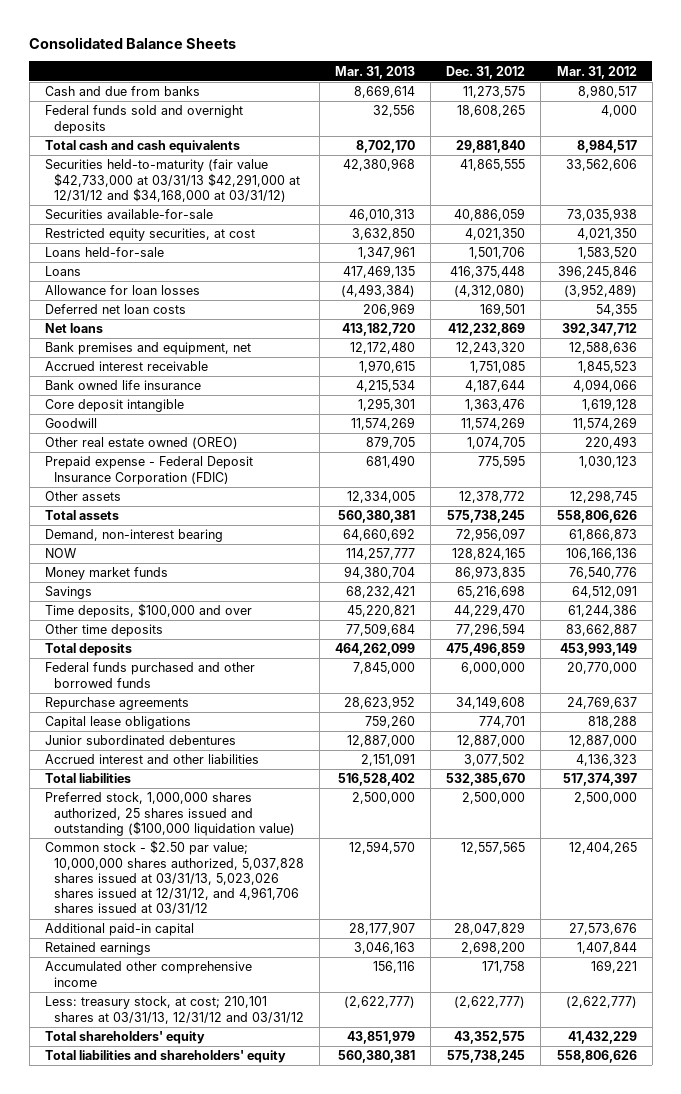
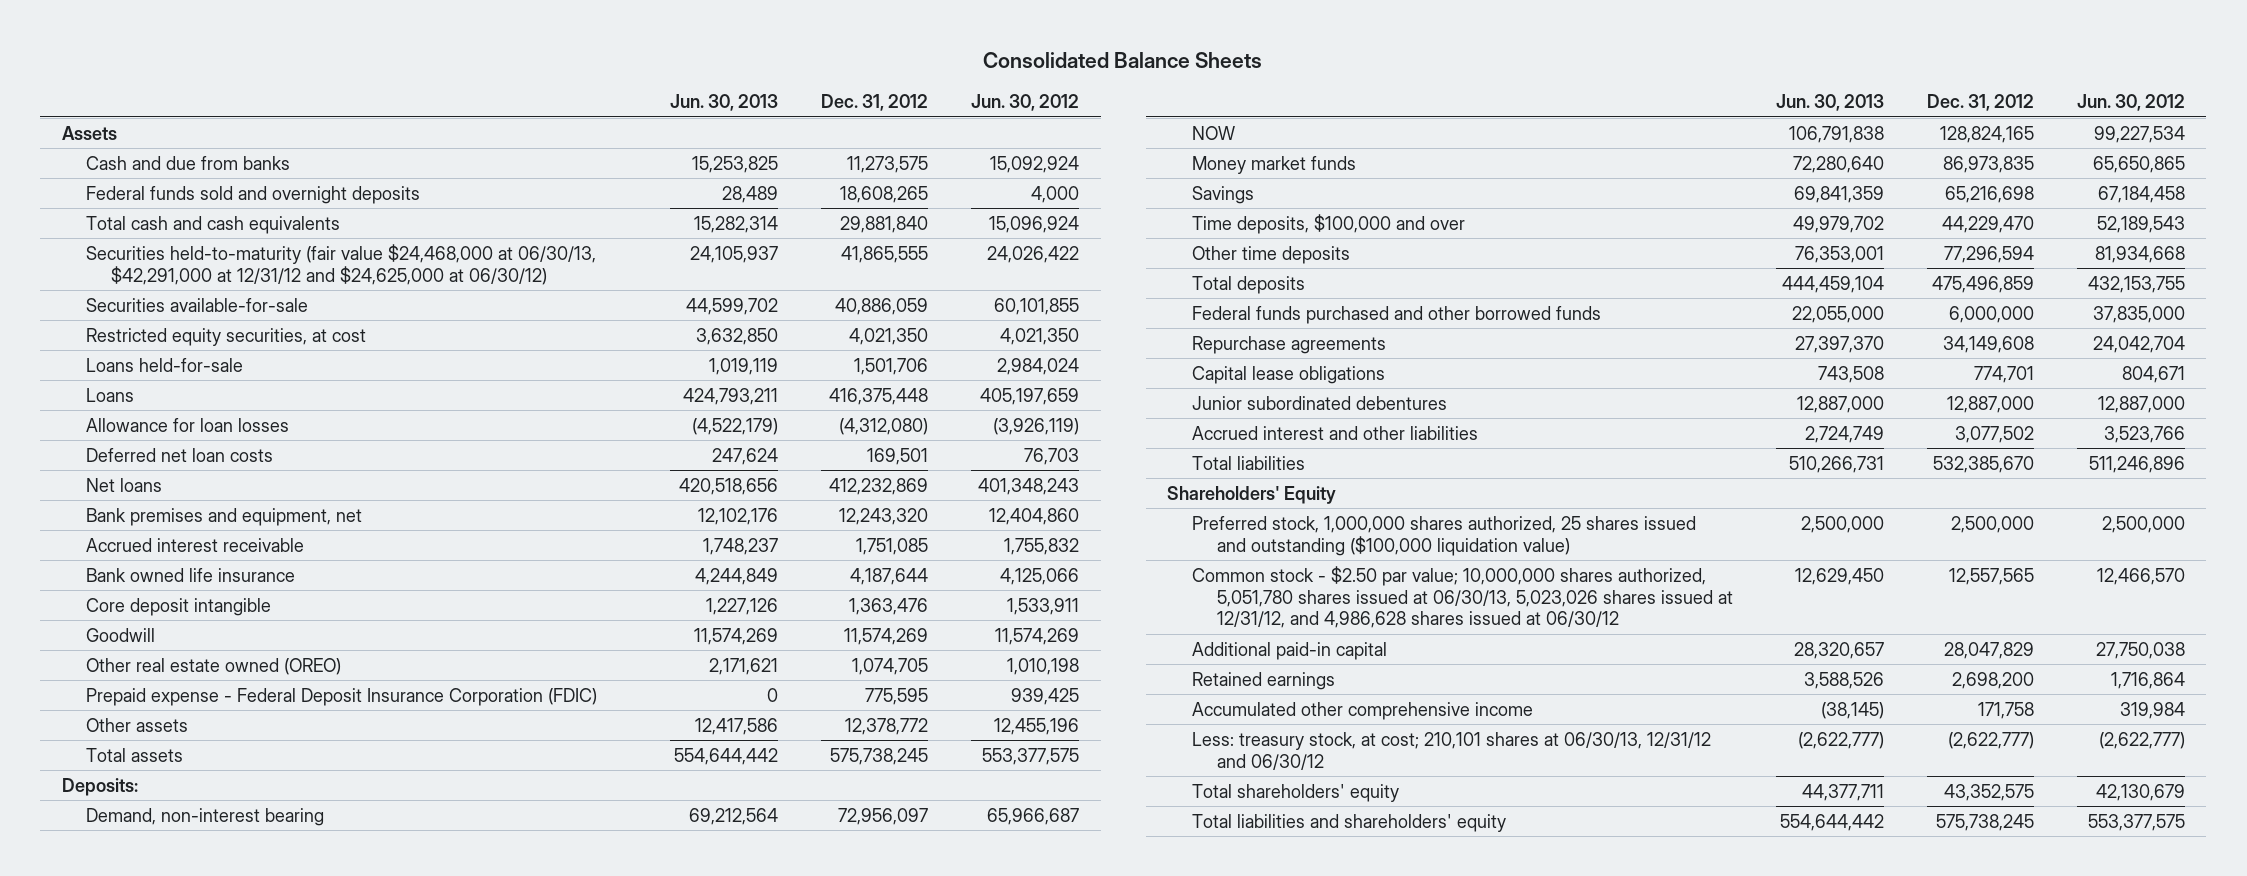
- | Mar. 31, 2013 | Dec. 31, 2012 | Mar. 31, 2012
+ | Jun. 30, 2013 | Dec. 31, 2012 | Jun. 30, 2012
+ Assets
- Securities held-to-maturity (fair value $42,733,000 at 03/31/13 $42,291,000 at 12/31/12 and $34,168,000 at 03/31/12) | 42,380,968 | 41,865,555 | 33,562,606
+ Securities held-to-maturity (fair value $24,468,000 at 06/30/13, $42,291,000 at 12/31/12 and $24,625,000 at 06/30/12) | 24,105,937 | 41,865,555 | 24,026,422
+ Deposits:
+ Shareholders' Equity
- Common stock - $2.50 par value; 10,000,000 shares authorized, 5,037,828 shares issued at 03/31/13, 5,023,026 shares issued at 12/31/12, and 4,961,706 shares issued at 03/31/12 | 12,594,570 | 12,557,565 | 12,404,265
+ Common stock - $2.50 par value; 10,000,000 shares authorized, 5,051,780 shares issued at 06/30/13, 5,023,026 shares issued at 12/31/12, and 4,986,628 shares issued at 06/30/12 | 12,629,450 | 12,557,565 | 12,466,570
- Less: treasury stock, at cost; 210,101 shares at 03/31/13, 12/31/12 and 03/31/12 | (2,622,777) | (2,622,777) | (2,622,777)
+ Less: treasury stock, at cost; 210,101 shares at 06/30/13, 12/31/12 and 06/30/12 | (2,622,777) | (2,622,777) | (2,622,777)

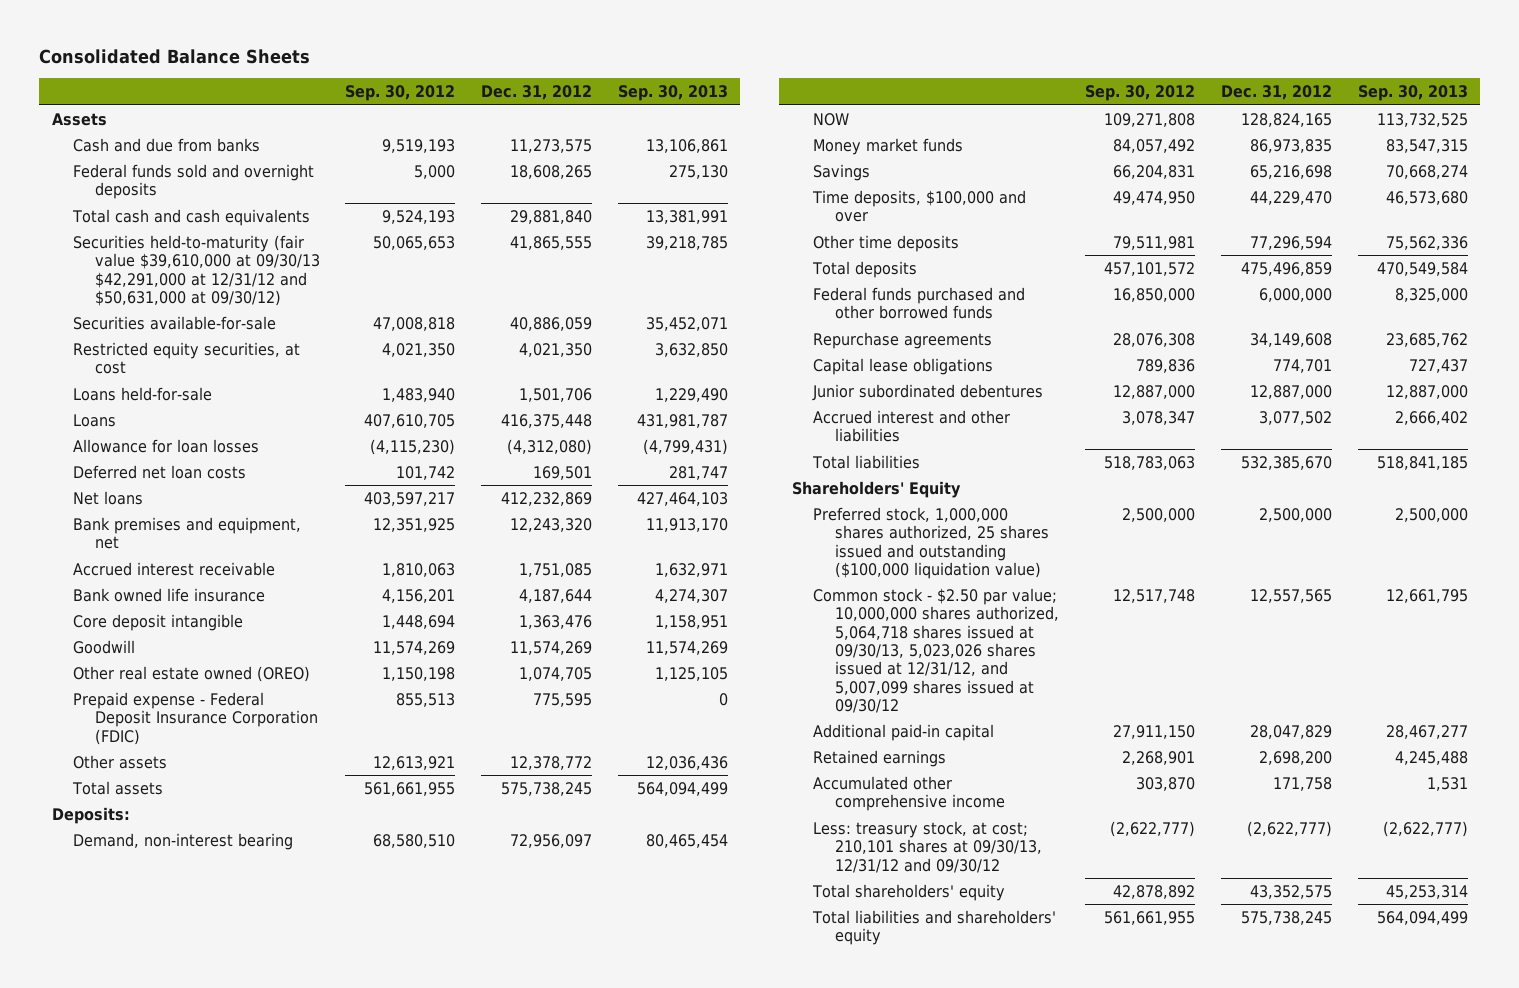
- | Jun. 30, 2013 | Dec. 31, 2012 | Jun. 30, 2012
+ | Sep. 30, 2012 | Dec. 31, 2012 | Sep. 30, 2013
- Securities held-to-maturity (fair value $24,468,000 at 06/30/13, $42,291,000 at 12/31/12 and $24,625,000 at 06/30/12) | 24,105,937 | 41,865,555 | 24,026,422
+ Securities held-to-maturity (fair value $39,610,000 at 09/30/13 $42,291,000 at 12/31/12 and $50,631,000 at 09/30/12) | 50,065,653 | 41,865,555 | 39,218,785
- Common stock - $2.50 par value; 10,000,000 shares authorized, 5,051,780 shares issued at 06/30/13, 5,023,026 shares issued at 12/31/12, and 4,986,628 shares issued at 06/30/12 | 12,629,450 | 12,557,565 | 12,466,570
+ Common stock - $2.50 par value; 10,000,000 shares authorized, 5,064,718 shares issued at 09/30/13, 5,023,026 shares issued at 12/31/12, and 5,007,099 shares issued at 09/30/12 | 12,517,748 | 12,557,565 | 12,661,795
- Less: treasury stock, at cost; 210,101 shares at 06/30/13, 12/31/12 and 06/30/12 | (2,622,777) | (2,622,777) | (2,622,777)
+ Less: treasury stock, at cost; 210,101 shares at 09/30/13, 12/31/12 and 09/30/12 | (2,622,777) | (2,622,777) | (2,622,777)

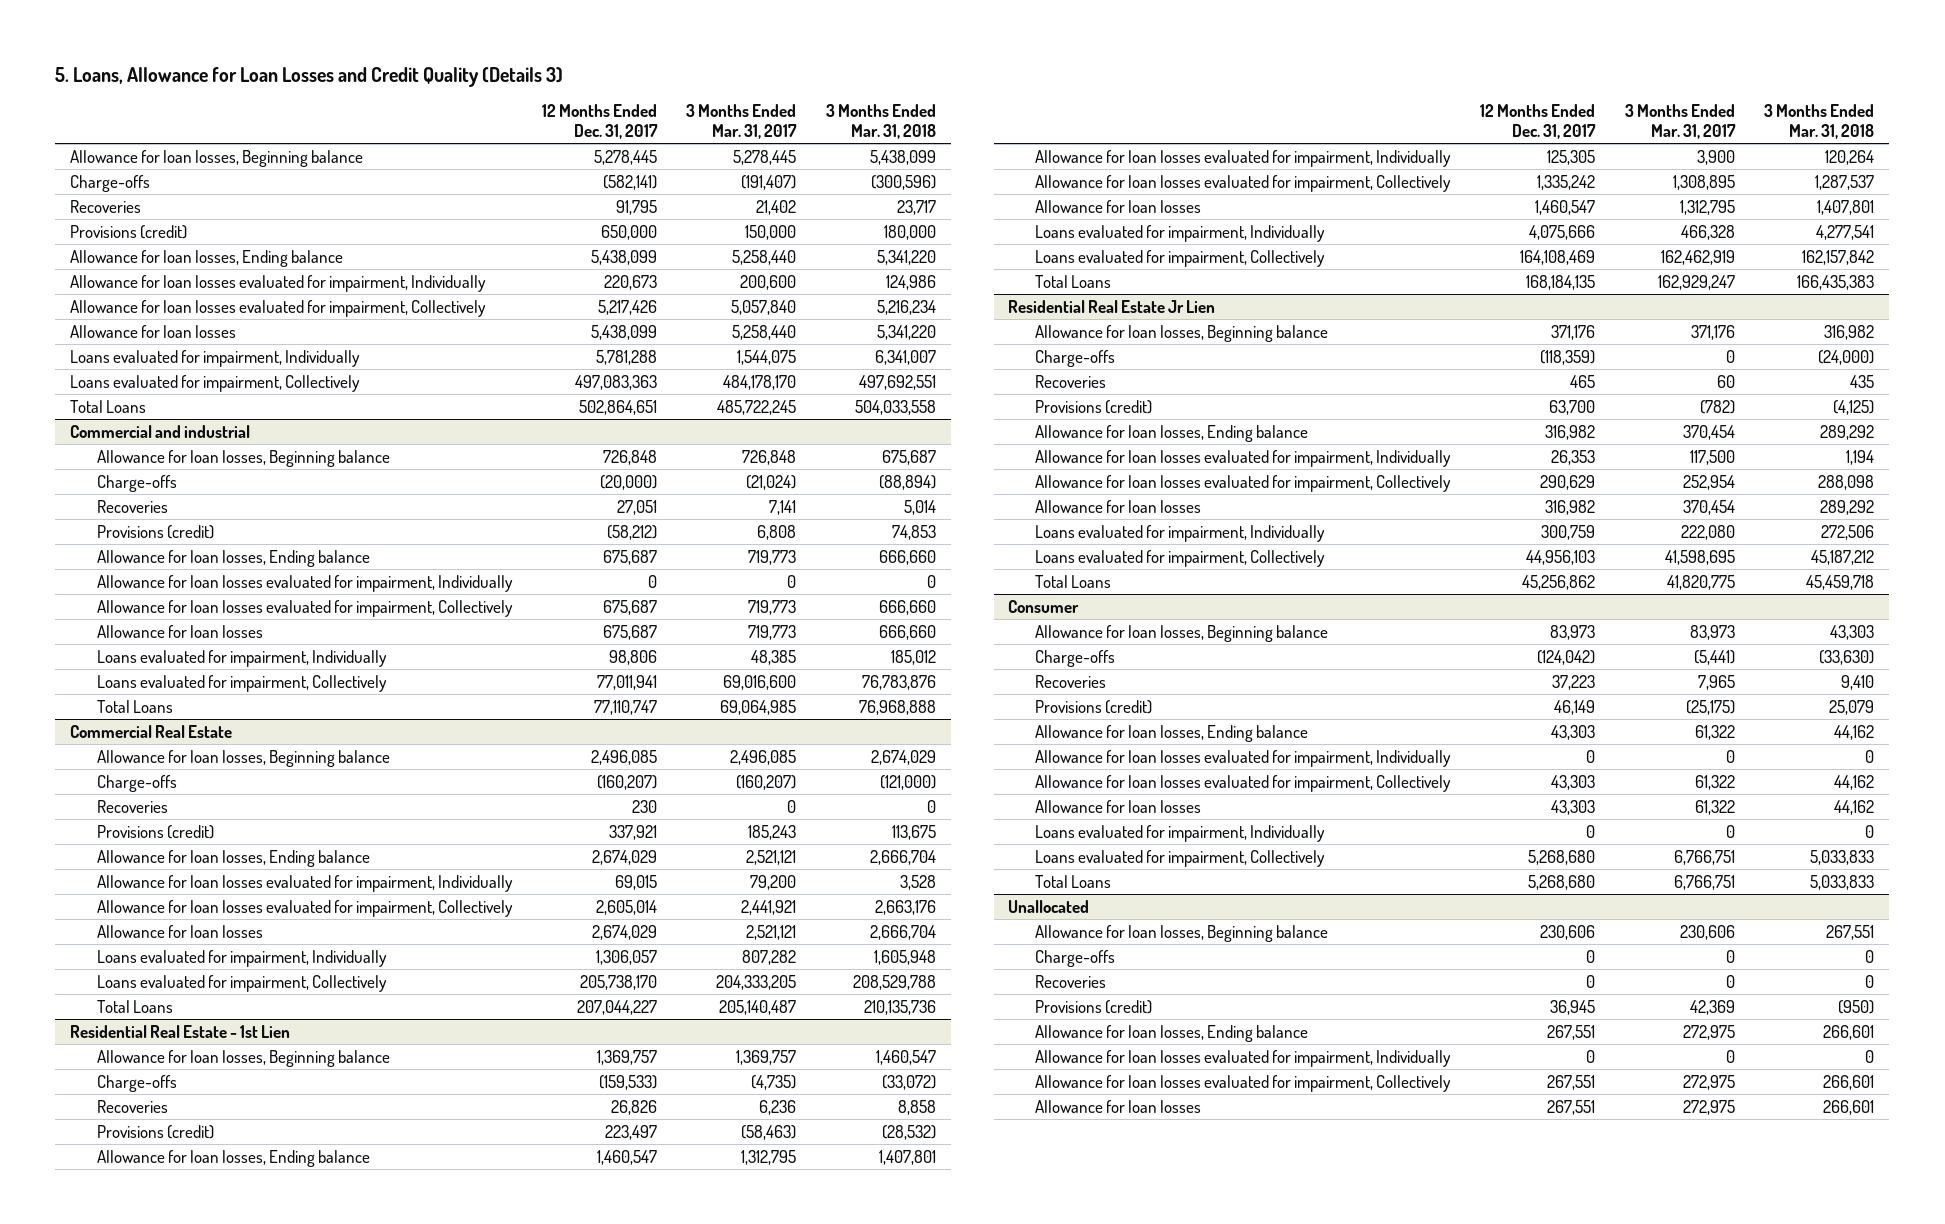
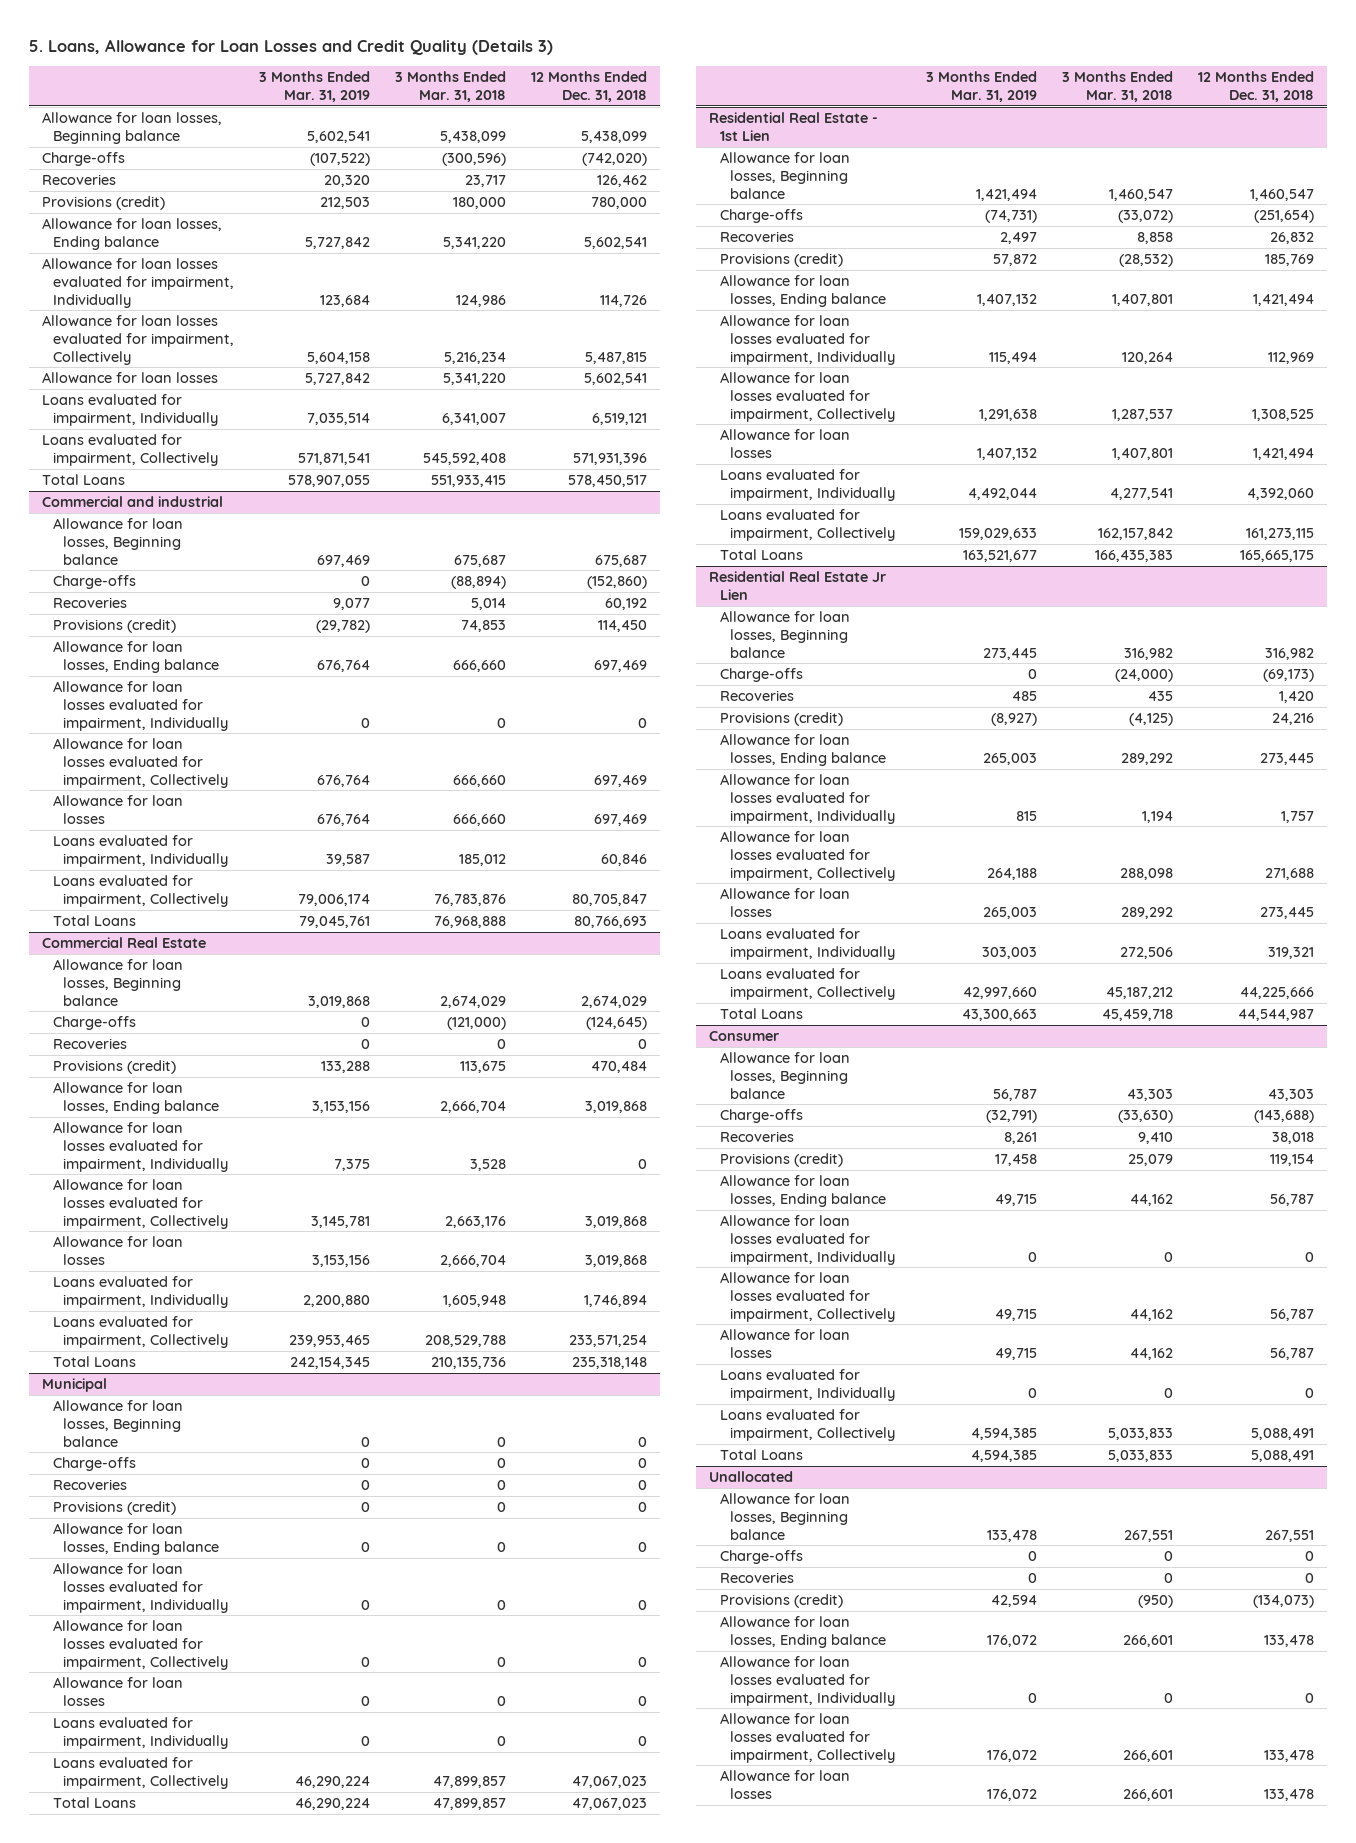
- | 12 Months Ended Dec. 31, 2017 | 3 Months Ended Mar. 31, 2017 | 3 Months Ended Mar. 31, 2018
+ | 3 Months Ended Mar. 31, 2019 | 3 Months Ended Mar. 31, 2018 | 12 Months Ended Dec. 31, 2018
- Loans evaluated for impairment, Collectively | 497,083,363 | 484,178,170 | 497,692,551
- Total Loans | 502,864,651 | 485,722,245 | 504,033,558
+ Loans evaluated for impairment, Collectively | 571,871,541 | 545,592,408 | 571,931,396
+ Total Loans | 578,907,055 | 551,933,415 | 578,450,517
+ Municipal
+ Allowance for loan losses, Beginning balance | 0 | 0 | 0
+ Charge-offs | 0 | 0 | 0
+ Recoveries | 0 | 0 | 0
+ Provisions (credit) | 0 | 0 | 0
+ Allowance for loan losses, Ending balance | 0 | 0 | 0
+ Allowance for loan losses evaluated for impairment, Individually | 0 | 0 | 0
+ Allowance for loan losses evaluated for impairment, Collectively | 0 | 0 | 0
+ Allowance for loan losses | 0 | 0 | 0
+ Loans evaluated for impairment, Individually | 0 | 0 | 0
+ Loans evaluated for impairment, Collectively | 46,290,224 | 47,899,857 | 47,067,023
+ Total Loans | 46,290,224 | 47,899,857 | 47,067,023

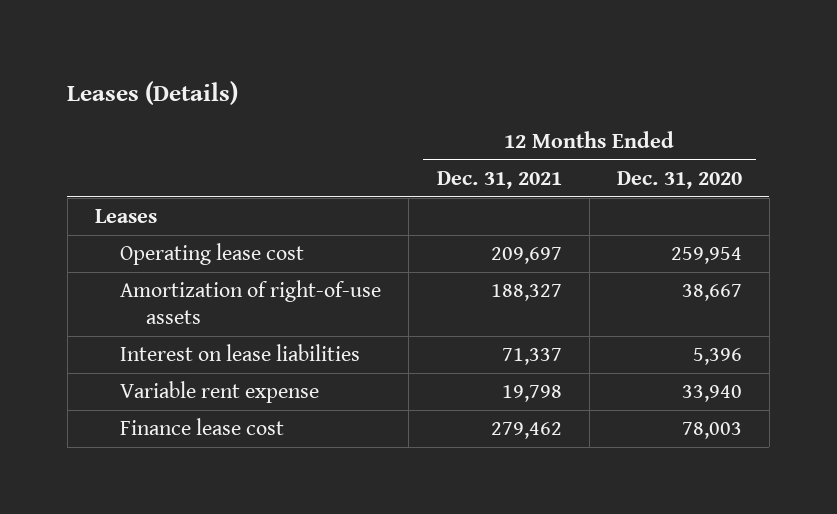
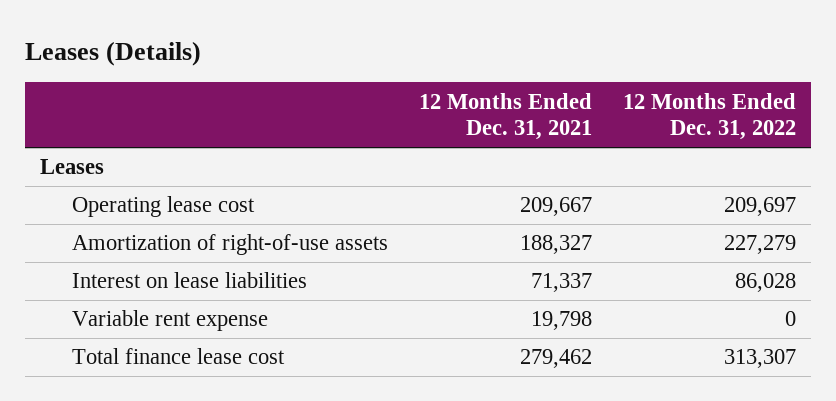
- | 12 Months Ended Dec. 31, 2021 | 12 Months Ended Dec. 31, 2020
+ | 12 Months Ended Dec. 31, 2021 | 12 Months Ended Dec. 31, 2022
- Operating lease cost | 209,697 | 259,954
+ Operating lease cost | 209,667 | 209,697
- Finance lease cost | 279,462 | 78,003
+ Total finance lease cost | 279,462 | 313,307

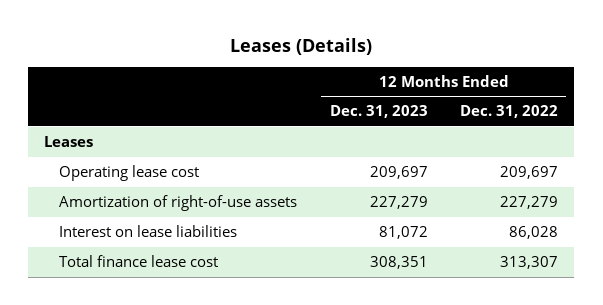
- | 12 Months Ended Dec. 31, 2021 | 12 Months Ended Dec. 31, 2022
+ | 12 Months Ended Dec. 31, 2023 | 12 Months Ended Dec. 31, 2022
- Variable rent expense | 19,798 | 0

